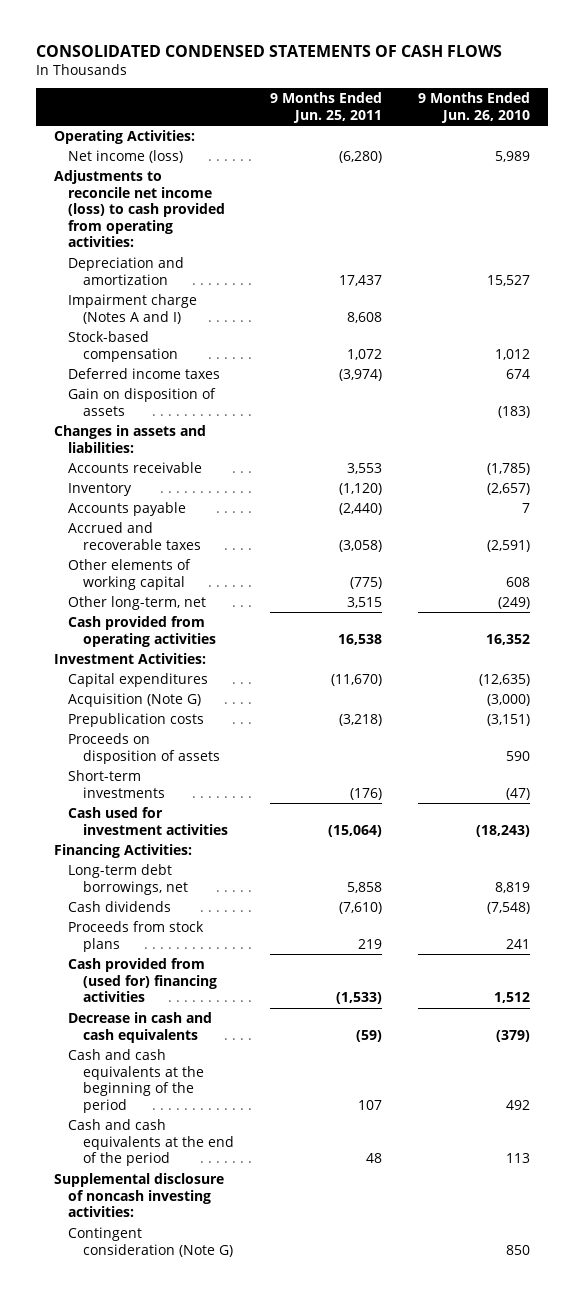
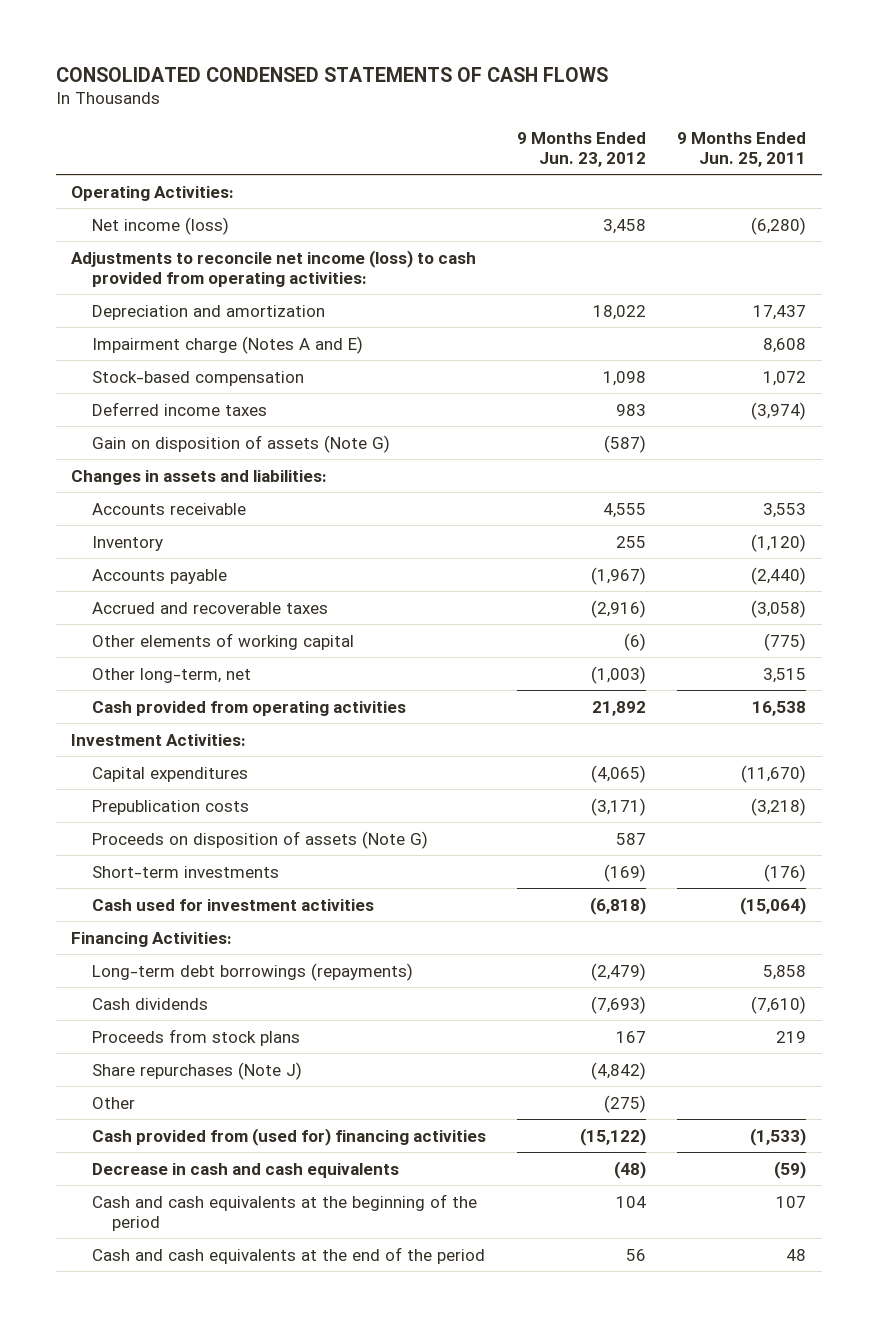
- | 9 Months Ended Jun. 25, 2011 | 9 Months Ended Jun. 26, 2010
+ | 9 Months Ended Jun. 23, 2012 | 9 Months Ended Jun. 25, 2011
- Impairment charge (Notes A and I) | 8,608 |
+ Impairment charge (Notes A and E) | | 8,608
- Gain on disposition of assets | | (183)
+ Gain on disposition of assets (Note G) | (587) |
- Acquisition (Note G) | | (3,000)
- Proceeds on disposition of assets | | 590
+ Proceeds on disposition of assets (Note G) | 587 |
- Long-term debt borrowings, net | 5,858 | 8,819
+ Long-term debt borrowings (repayments) | (2,479) | 5,858
+ Share repurchases (Note J) | (4,842) |
+ Other | (275) |
- Supplemental disclosure of noncash investing activities:
- Contingent consideration (Note G) | | 850

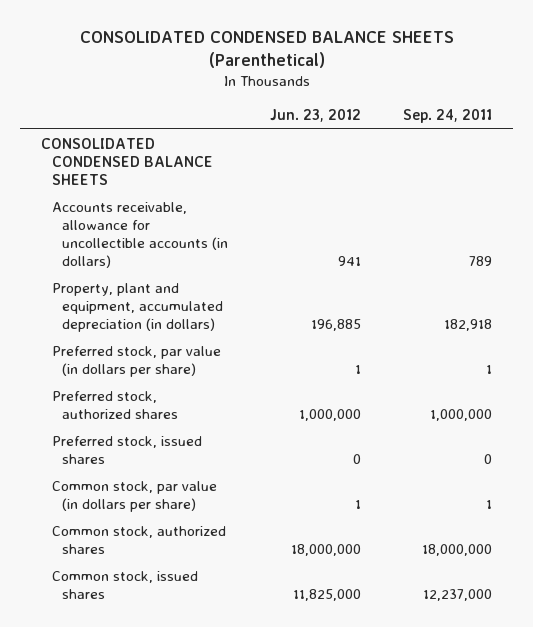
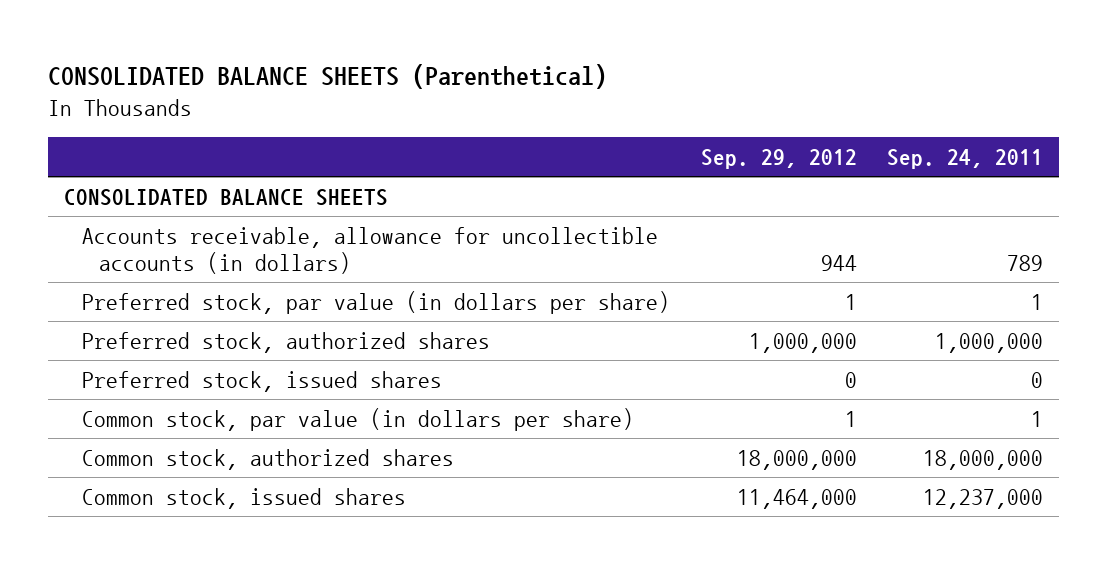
- CONSOLIDATED CONDENSED BALANCE SHEETS (Parenthetical)
+ CONSOLIDATED BALANCE SHEETS (Parenthetical)
- | Jun. 23, 2012 | Sep. 24, 2011
+ | Sep. 29, 2012 | Sep. 24, 2011
- CONSOLIDATED CONDENSED BALANCE SHEETS
+ CONSOLIDATED BALANCE SHEETS
- Property, plant and equipment, accumulated depreciation (in dollars) | 196,885 | 182,918

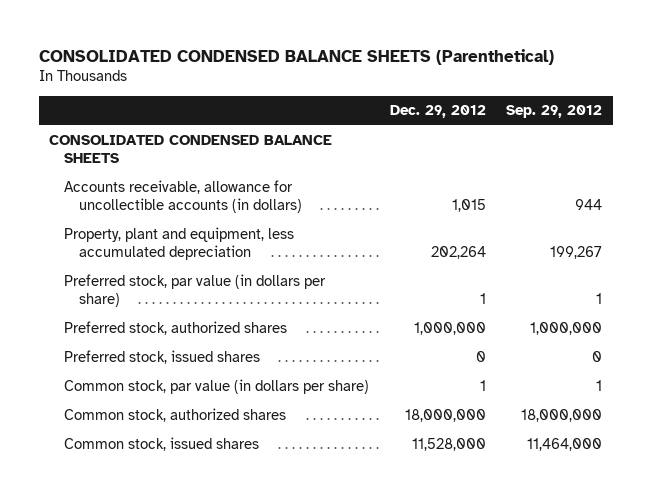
- CONSOLIDATED BALANCE SHEETS (Parenthetical)
+ CONSOLIDATED CONDENSED BALANCE SHEETS (Parenthetical)
- | Sep. 29, 2012 | Sep. 24, 2011
+ | Dec. 29, 2012 | Sep. 29, 2012
- CONSOLIDATED BALANCE SHEETS
+ CONSOLIDATED CONDENSED BALANCE SHEETS
+ Property, plant and equipment, less accumulated depreciation | 202,264 | 199,267

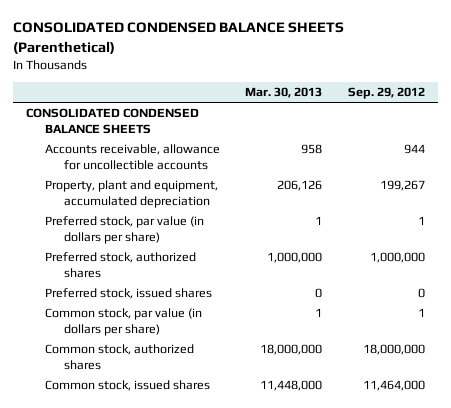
- | Dec. 29, 2012 | Sep. 29, 2012
+ | Mar. 30, 2013 | Sep. 29, 2012
- Accounts receivable, allowance for uncollectible accounts (in dollars) | 1,015 | 944
- Property, plant and equipment, less accumulated depreciation | 202,264 | 199,267
+ Accounts receivable, allowance for uncollectible accounts | 958 | 944
+ Property, plant and equipment, accumulated depreciation | 206,126 | 199,267

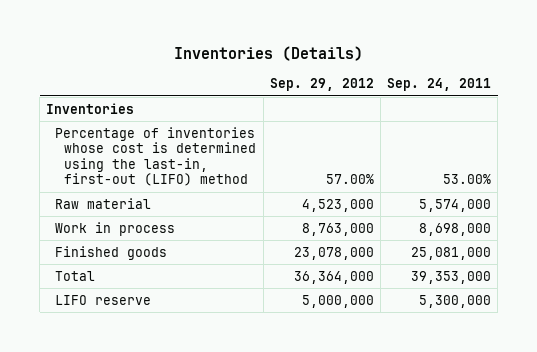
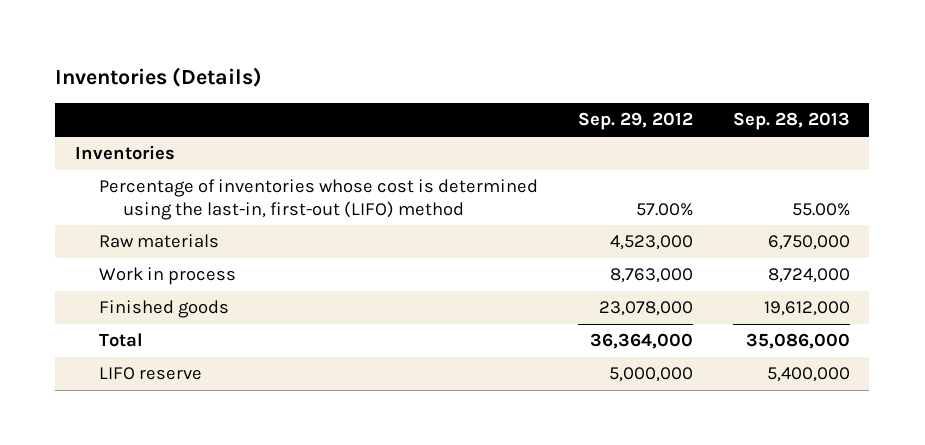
- | Sep. 29, 2012 | Sep. 24, 2011
+ | Sep. 29, 2012 | Sep. 28, 2013
- Raw material | 4,523,000 | 5,574,000
+ Raw materials | 4,523,000 | 6,750,000

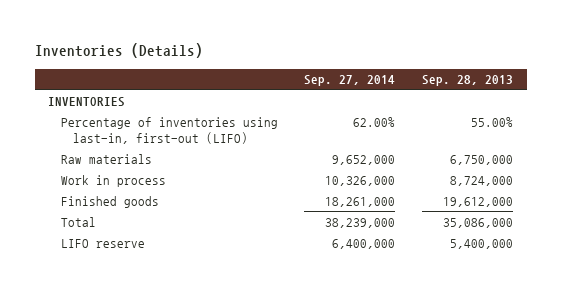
- | Sep. 29, 2012 | Sep. 28, 2013
+ | Sep. 27, 2014 | Sep. 28, 2013
- Inventories
- Percentage of inventories whose cost is determined using the last-in, first-out (LIFO) method | 57.00% | 55.00%
+ INVENTORIES
+ Percentage of inventories using last-in, first-out (LIFO) | 62.00% | 55.00%

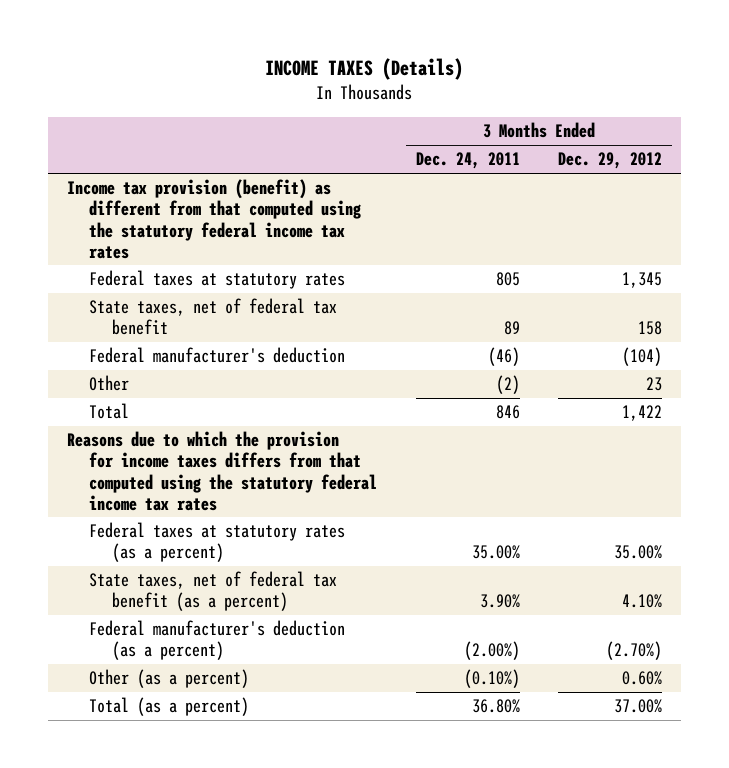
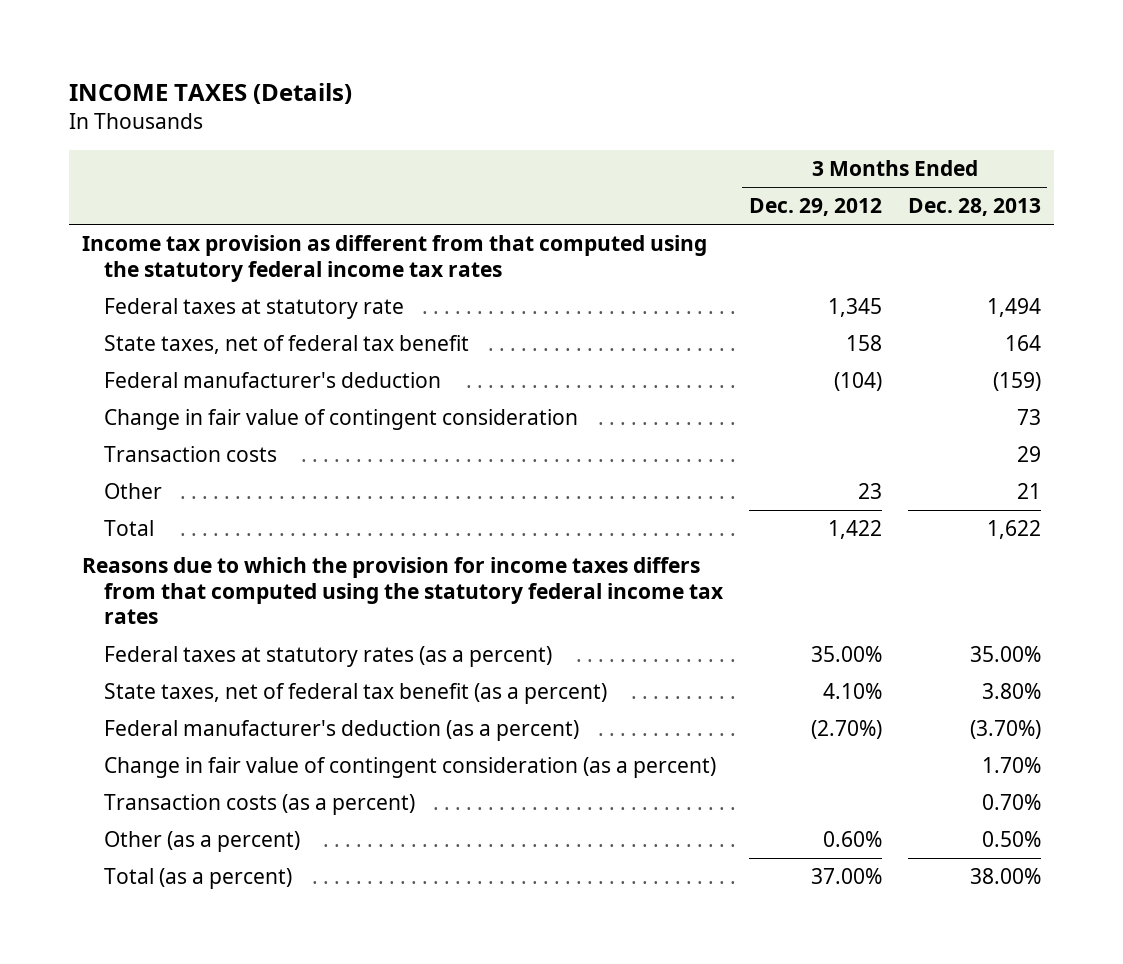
- | 3 Months Ended Dec. 24, 2011 | 3 Months Ended Dec. 29, 2012
+ | 3 Months Ended Dec. 29, 2012 | 3 Months Ended Dec. 28, 2013
- Income tax provision (benefit) as different from that computed using the statutory federal income tax rates
- Federal taxes at statutory rates | 805 | 1,345
+ Income tax provision as different from that computed using the statutory federal income tax rates
+ Federal taxes at statutory rate | 1,345 | 1,494
+ Change in fair value of contingent consideration | | 73
+ Transaction costs | | 29
+ Change in fair value of contingent consideration (as a percent) | | 1.70%
+ Transaction costs (as a percent) | | 0.70%

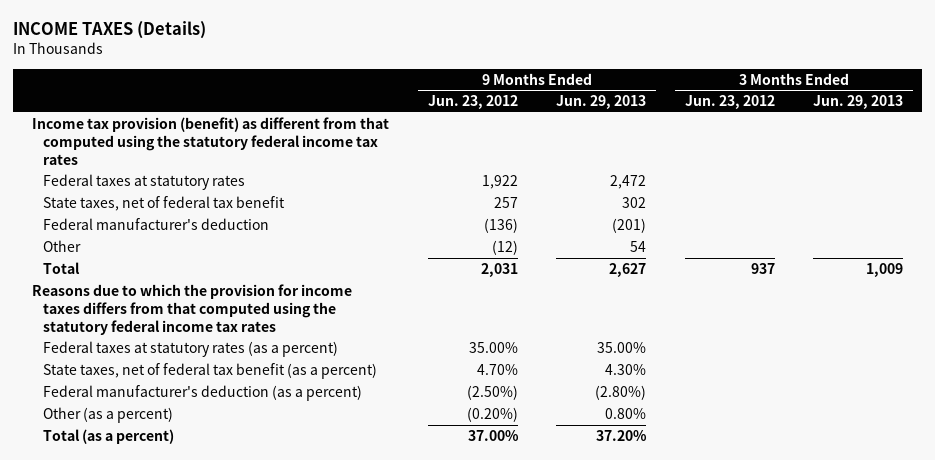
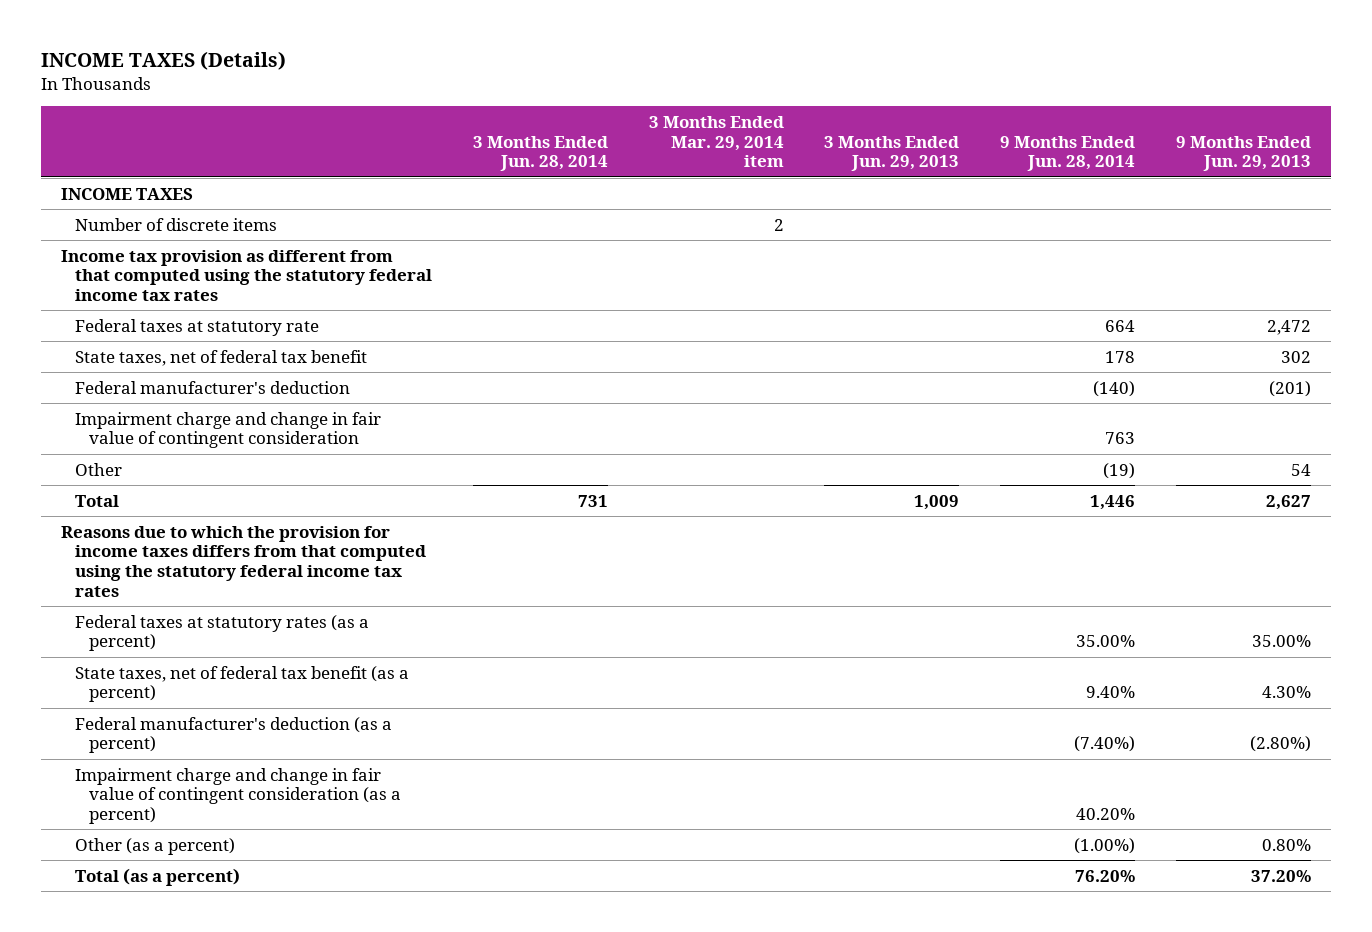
- | 9 Months Ended Jun. 23, 2012 | 9 Months Ended Jun. 29, 2013 | 3 Months Ended Jun. 23, 2012 | 3 Months Ended Jun. 29, 2013
+ | 3 Months Ended Jun. 28, 2014 | 3 Months Ended Mar. 29, 2014 item | 3 Months Ended Jun. 29, 2013 | 9 Months Ended Jun. 28, 2014 | 9 Months Ended Jun. 29, 2013
- Income tax provision (benefit) as different from that computed using the statutory federal income tax rates
- Federal taxes at statutory rates | 1,922 | 2,472 | |
+ INCOME TAXES
+ Number of discrete items | | 2 | | |
+ Income tax provision as different from that computed using the statutory federal income tax rates
+ Federal taxes at statutory rate | | | | 664 | 2,472
+ Impairment charge and change in fair value of contingent consideration | | | | 763 |
+ Impairment charge and change in fair value of contingent consideration (as a percent) | | | | 40.20% |

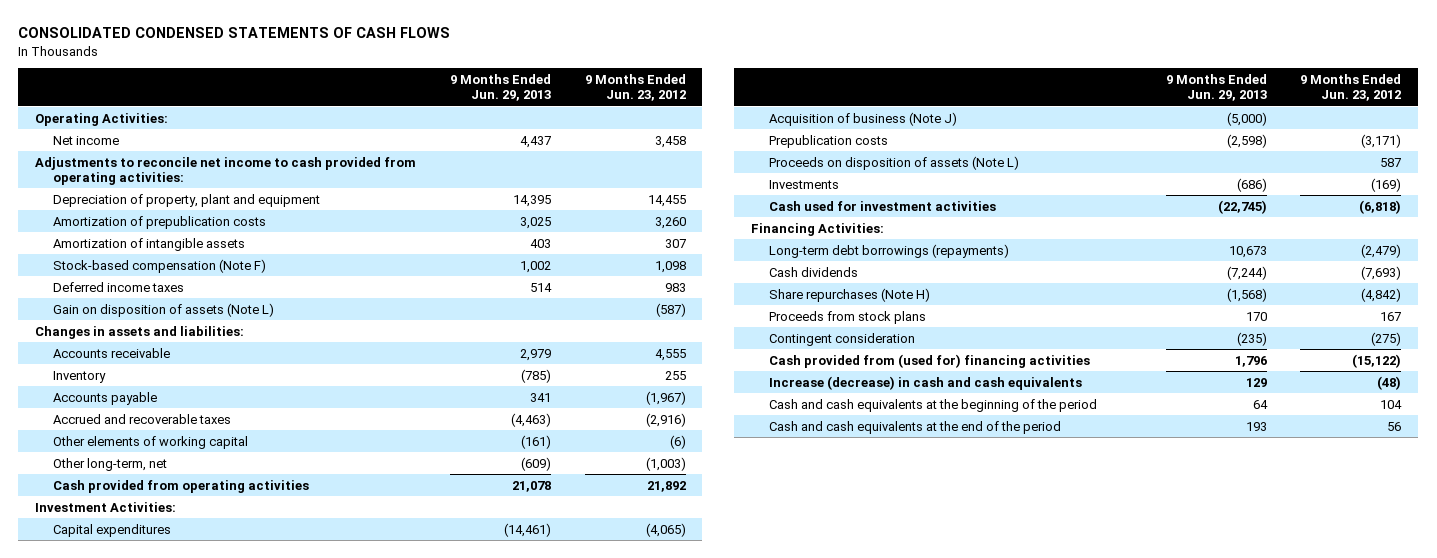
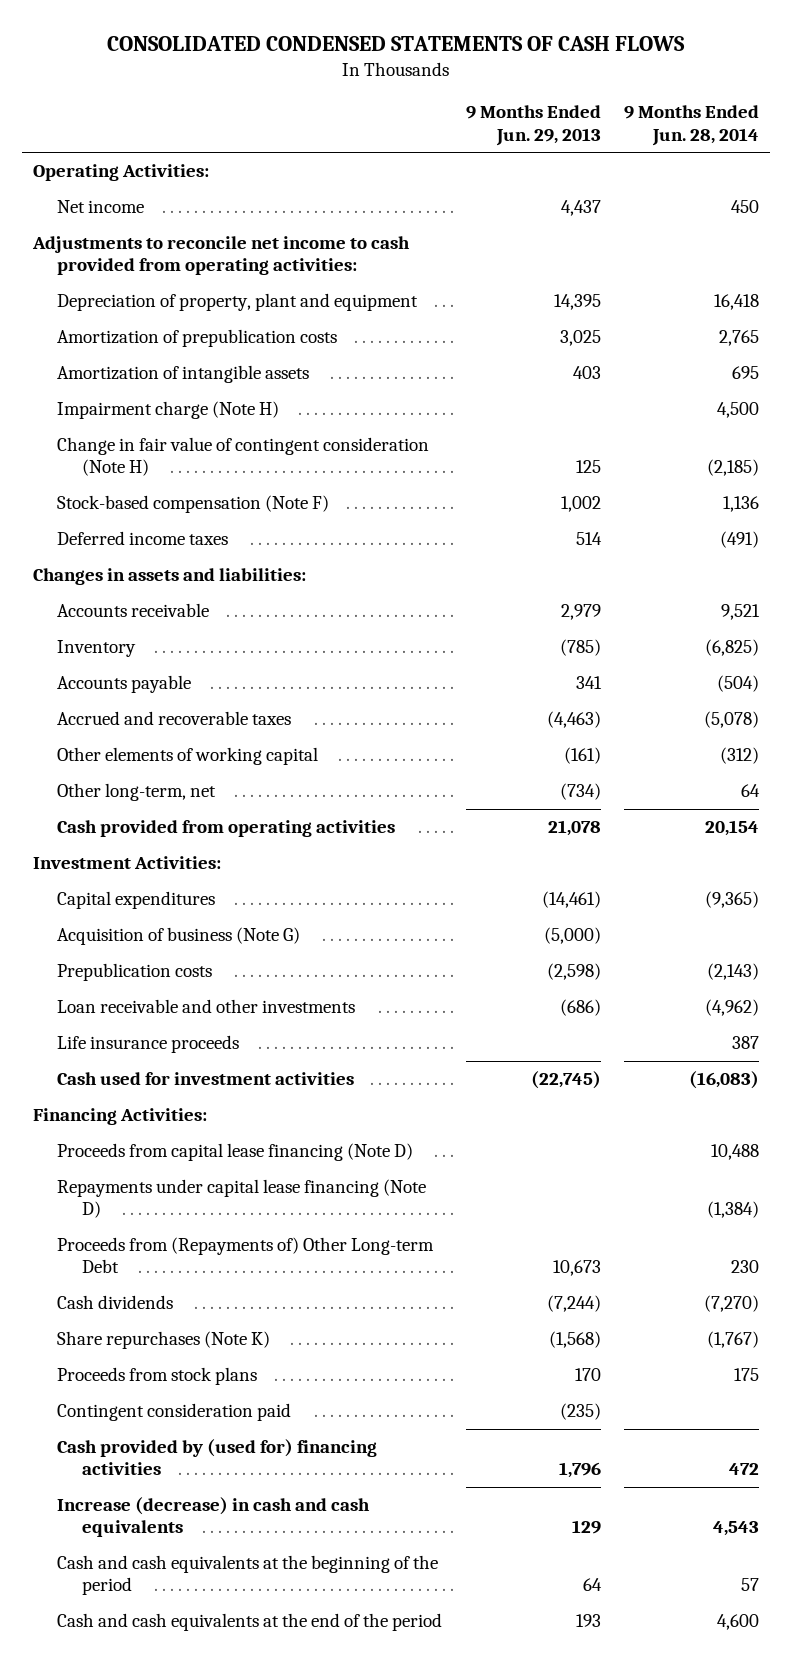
- | 9 Months Ended Jun. 29, 2013 | 9 Months Ended Jun. 23, 2012
+ | 9 Months Ended Jun. 29, 2013 | 9 Months Ended Jun. 28, 2014
+ Impairment charge (Note H) | | 4,500
+ Change in fair value of contingent consideration (Note H) | 125 | (2,185)
- Gain on disposition of assets (Note L) | | (587)
- Other long-term, net | (609) | (1,003)
+ Other long-term, net | (734) | 64
- Acquisition of business (Note J) | (5,000) |
+ Acquisition of business (Note G) | (5,000) |
- Proceeds on disposition of assets (Note L) | | 587
- Investments | (686) | (169)
+ Loan receivable and other investments | (686) | (4,962)
+ Life insurance proceeds | | 387
- Long-term debt borrowings (repayments) | 10,673 | (2,479)
+ Proceeds from capital lease financing (Note D) | | 10,488
+ Repayments under capital lease financing (Note D) | | (1,384)
+ Proceeds from (Repayments of) Other Long-term Debt | 10,673 | 230
- Share repurchases (Note H) | (1,568) | (4,842)
+ Share repurchases (Note K) | (1,568) | (1,767)
- Contingent consideration | (235) | (275)
- Cash provided from (used for) financing activities | 1,796 | (15,122)
+ Contingent consideration paid | (235) |
+ Cash provided by (used for) financing activities | 1,796 | 472

